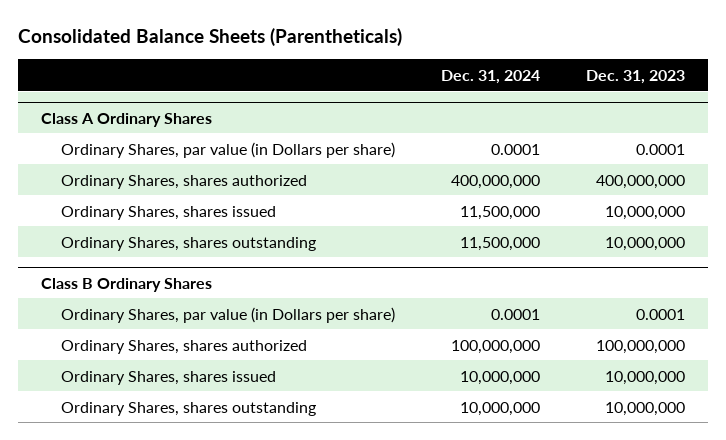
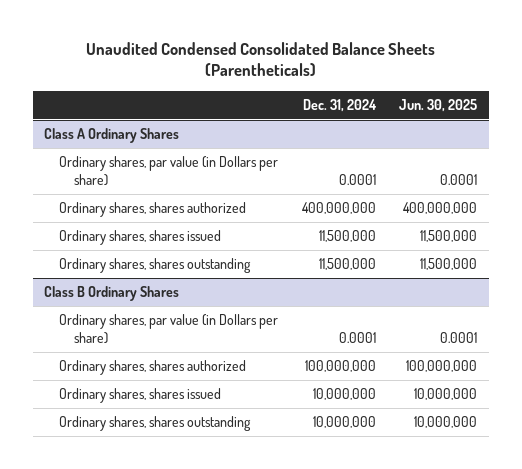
- Consolidated Balance Sheets (Parentheticals)
+ Unaudited Condensed Consolidated Balance Sheets (Parentheticals)
- | Dec. 31, 2024 | Dec. 31, 2023
+ | Dec. 31, 2024 | Jun. 30, 2025
@ Class A Ordinary Shares
- Ordinary Shares, par value (in Dollars per share) | 0.0001 | 0.0001
- Ordinary Shares, shares authorized | 400,000,000 | 400,000,000
- Ordinary Shares, shares issued | 11,500,000 | 10,000,000
- Ordinary Shares, shares outstanding | 11,500,000 | 10,000,000
+ Ordinary shares, par value (in Dollars per share) | 0.0001 | 0.0001
+ Ordinary shares, shares authorized | 400,000,000 | 400,000,000
+ Ordinary shares, shares issued | 11,500,000 | 11,500,000
+ Ordinary shares, shares outstanding | 11,500,000 | 11,500,000
@ Class B Ordinary Shares
- Ordinary Shares, par value (in Dollars per share) | 0.0001 | 0.0001
- Ordinary Shares, shares authorized | 100,000,000 | 100,000,000
- Ordinary Shares, shares issued | 10,000,000 | 10,000,000
- Ordinary Shares, shares outstanding | 10,000,000 | 10,000,000
+ Ordinary shares, par value (in Dollars per share) | 0.0001 | 0.0001
+ Ordinary shares, shares authorized | 100,000,000 | 100,000,000
+ Ordinary shares, shares issued | 10,000,000 | 10,000,000
+ Ordinary shares, shares outstanding | 10,000,000 | 10,000,000

